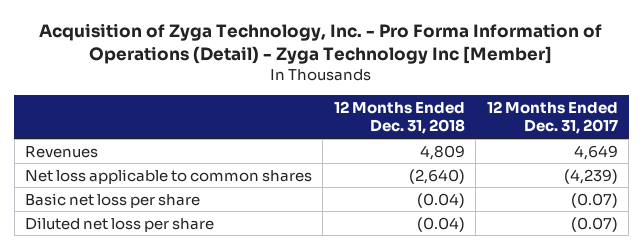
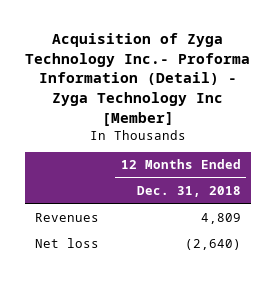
- Acquisition of Zyga Technology, Inc. - Pro Forma Information of Operations (Detail) - Zyga Technology Inc [Member]
+ Acquisition of Zyga Technology Inc.- Proforma Information (Detail) - Zyga Technology Inc [Member]
- | 12 Months Ended Dec. 31, 2018 | 12 Months Ended Dec. 31, 2017
+ | 12 Months Ended Dec. 31, 2018
- Net loss applicable to common shares | (2,640) | (4,239)
- Basic net loss per share | (0.04) | (0.07)
- Diluted net loss per share | (0.04) | (0.07)
+ Net loss | (2,640)

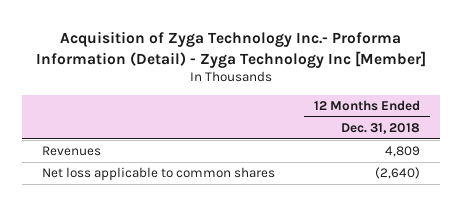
- Net loss | (2,640)
+ Net loss applicable to common shares | (2,640)

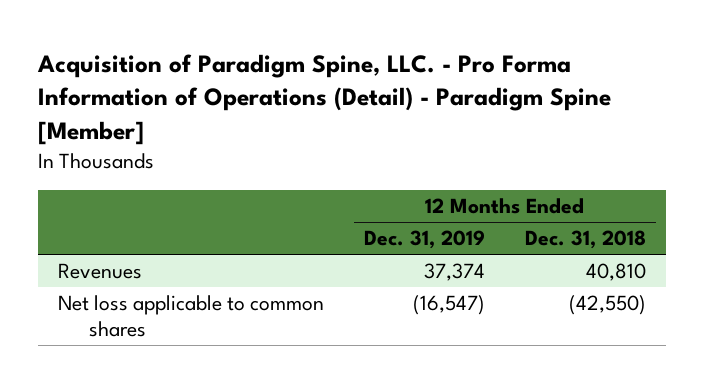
- Acquisition of Zyga Technology Inc.- Proforma Information (Detail) - Zyga Technology Inc [Member]
+ Acquisition of Paradigm Spine, LLC. - Pro Forma Information of Operations (Detail) - Paradigm Spine [Member]
- | 12 Months Ended Dec. 31, 2018
+ | 12 Months Ended Dec. 31, 2019 | 12 Months Ended Dec. 31, 2018
- Revenues | 4,809
- Net loss applicable to common shares | (2,640)
+ Revenues | 37,374 | 40,810
+ Net loss applicable to common shares | (16,547) | (42,550)

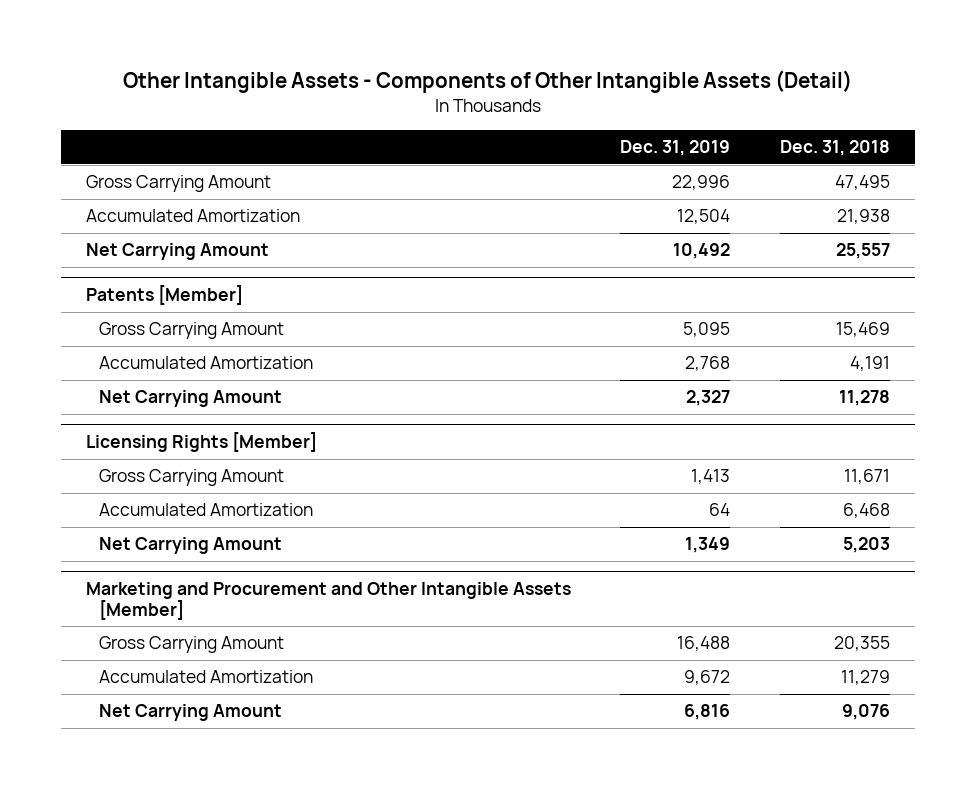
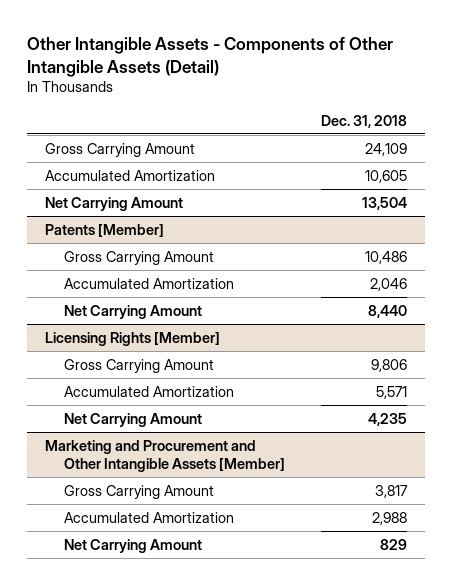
- | Dec. 31, 2019 | Dec. 31, 2018
+ | Dec. 31, 2018
- Gross Carrying Amount | 22,996 | 47,495
- Accumulated Amortization | 12,504 | 21,938
- Net Carrying Amount | 10,492 | 25,557
+ Gross Carrying Amount | 24,109
+ Accumulated Amortization | 10,605
+ Net Carrying Amount | 13,504
@ Patents [Member]
- Gross Carrying Amount | 5,095 | 15,469
- Accumulated Amortization | 2,768 | 4,191
- Net Carrying Amount | 2,327 | 11,278
+ Gross Carrying Amount | 10,486
+ Accumulated Amortization | 2,046
+ Net Carrying Amount | 8,440
@ Licensing Rights [Member]
- Gross Carrying Amount | 1,413 | 11,671
- Accumulated Amortization | 64 | 6,468
- Net Carrying Amount | 1,349 | 5,203
+ Gross Carrying Amount | 9,806
+ Accumulated Amortization | 5,571
+ Net Carrying Amount | 4,235
@ Marketing and Procurement and Other Intangible Assets [Member]
- Gross Carrying Amount | 16,488 | 20,355
- Accumulated Amortization | 9,672 | 11,279
- Net Carrying Amount | 6,816 | 9,076
+ Gross Carrying Amount | 3,817
+ Accumulated Amortization | 2,988
+ Net Carrying Amount | 829

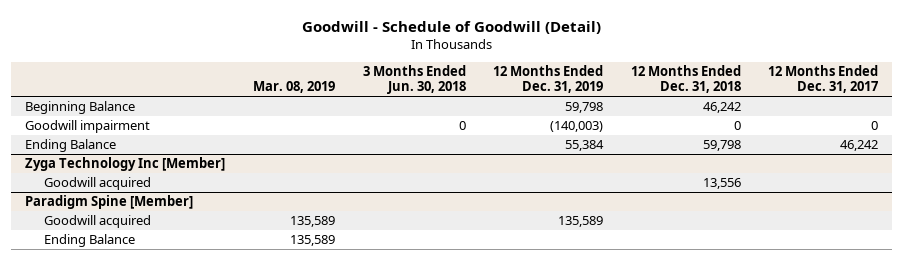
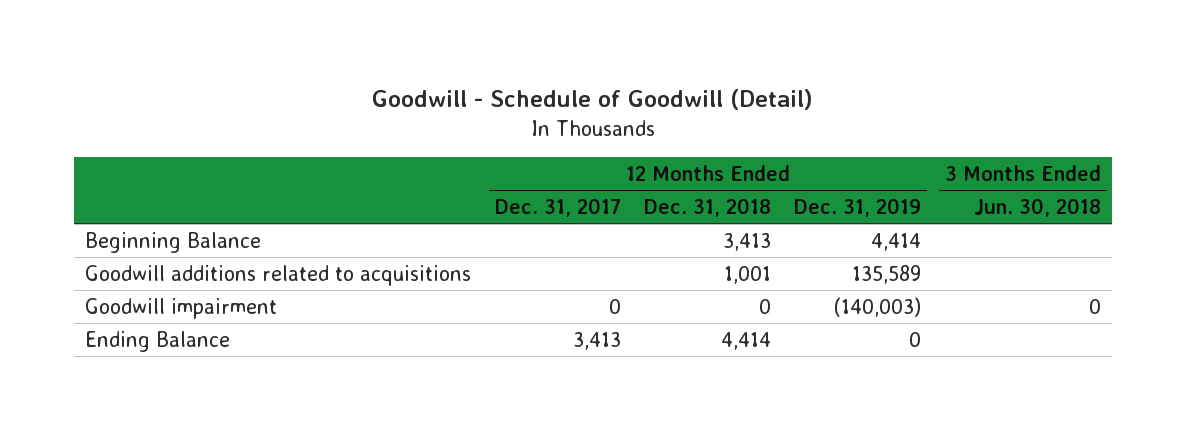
- | Mar. 08, 2019 | 3 Months Ended Jun. 30, 2018 | 12 Months Ended Dec. 31, 2019 | 12 Months Ended Dec. 31, 2018 | 12 Months Ended Dec. 31, 2017
+ | 12 Months Ended Dec. 31, 2017 | 12 Months Ended Dec. 31, 2018 | 12 Months Ended Dec. 31, 2019 | 3 Months Ended Jun. 30, 2018
- Beginning Balance | | | 59,798 | 46,242 |
+ Beginning Balance | | 3,413 | 4,414 |
+ Goodwill additions related to acquisitions | | 1,001 | 135,589 |
- Ending Balance | | | 55,384 | 59,798 | 46,242
- Zyga Technology Inc [Member]
- Goodwill acquired | | | | 13,556 |
- Paradigm Spine [Member]
- Goodwill acquired | 135,589 | | 135,589 | |
- Ending Balance | 135,589 | | | |
+ Ending Balance | 3,413 | 4,414 | 0 |

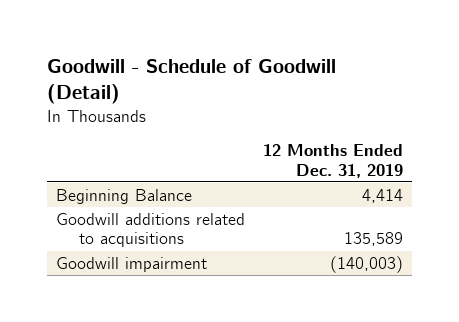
- | 12 Months Ended Dec. 31, 2017 | 12 Months Ended Dec. 31, 2018 | 12 Months Ended Dec. 31, 2019 | 3 Months Ended Jun. 30, 2018
+ | 12 Months Ended Dec. 31, 2019
- Ending Balance | 3,413 | 4,414 | 0 |

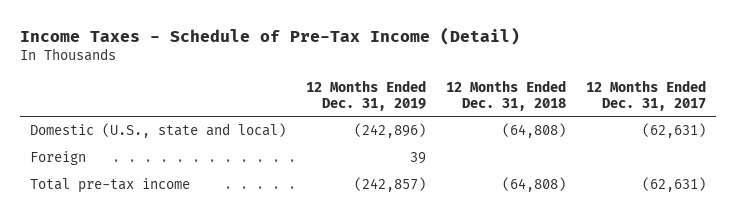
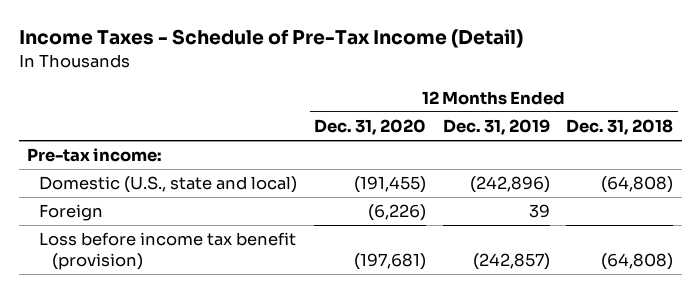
- | 12 Months Ended Dec. 31, 2019 | 12 Months Ended Dec. 31, 2018 | 12 Months Ended Dec. 31, 2017
+ | 12 Months Ended Dec. 31, 2020 | 12 Months Ended Dec. 31, 2019 | 12 Months Ended Dec. 31, 2018
+ Pre-tax income:
- Total pre-tax income | (242,857) | (64,808) | (62,631)
+ Loss before income tax benefit (provision) | (197,681) | (242,857) | (64,808)

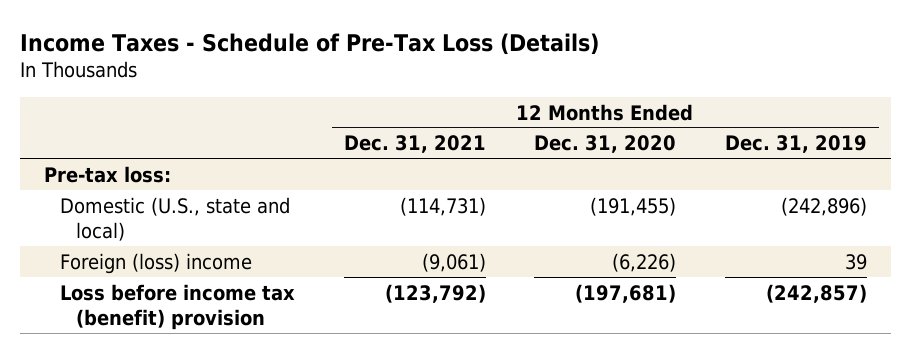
- Income Taxes - Schedule of Pre-Tax Income (Detail)
+ Income Taxes - Schedule of Pre-Tax Loss (Details)
- | 12 Months Ended Dec. 31, 2020 | 12 Months Ended Dec. 31, 2019 | 12 Months Ended Dec. 31, 2018
+ | 12 Months Ended Dec. 31, 2021 | 12 Months Ended Dec. 31, 2020 | 12 Months Ended Dec. 31, 2019
- Pre-tax income:
+ Pre-tax loss:
- Foreign | (6,226) | 39 |
- Loss before income tax benefit (provision) | (197,681) | (242,857) | (64,808)
+ Foreign (loss) income | (9,061) | (6,226) | 39
+ Loss before income tax (benefit) provision | (123,792) | (197,681) | (242,857)

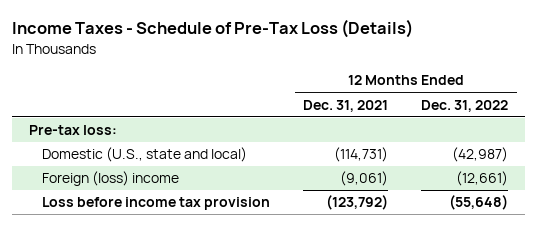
- | 12 Months Ended Dec. 31, 2021 | 12 Months Ended Dec. 31, 2020 | 12 Months Ended Dec. 31, 2019
+ | 12 Months Ended Dec. 31, 2021 | 12 Months Ended Dec. 31, 2022
- Loss before income tax (benefit) provision | (123,792) | (197,681) | (242,857)
+ Loss before income tax provision | (123,792) | (55,648)

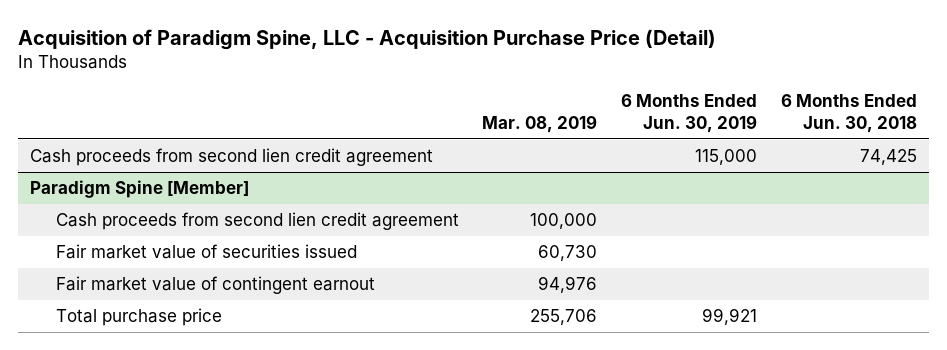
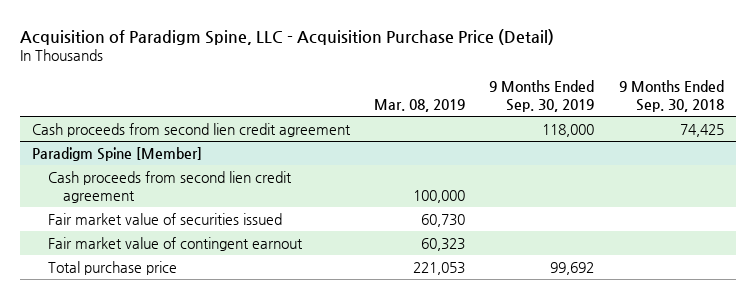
- | Mar. 08, 2019 | 6 Months Ended Jun. 30, 2019 | 6 Months Ended Jun. 30, 2018
+ | Mar. 08, 2019 | 9 Months Ended Sep. 30, 2019 | 9 Months Ended Sep. 30, 2018
@ Paradigm Spine [Member]
- Fair market value of contingent earnout | 94,976 | |
- Total purchase price | 255,706 | 99,921 |
+ Fair market value of contingent earnout | 60,323 | |
+ Total purchase price | 221,053 | 99,692 |

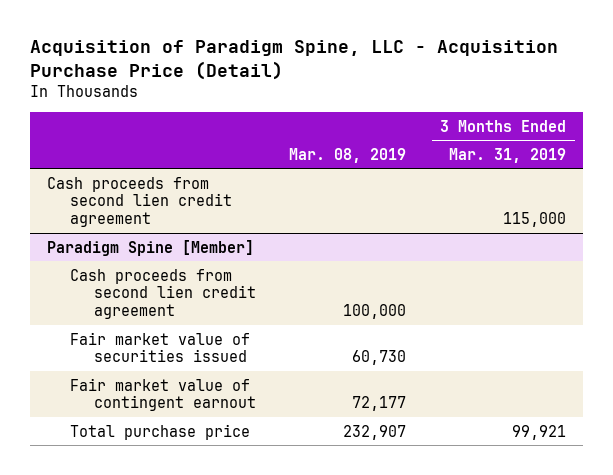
- | Mar. 08, 2019 | 9 Months Ended Sep. 30, 2019 | 9 Months Ended Sep. 30, 2018
+ | Mar. 08, 2019 | 3 Months Ended Mar. 31, 2019
@ Paradigm Spine [Member]
- Fair market value of contingent earnout | 60,323 | |
- Total purchase price | 221,053 | 99,692 |
+ Fair market value of contingent earnout | 72,177 |
+ Total purchase price | 232,907 | 99,921

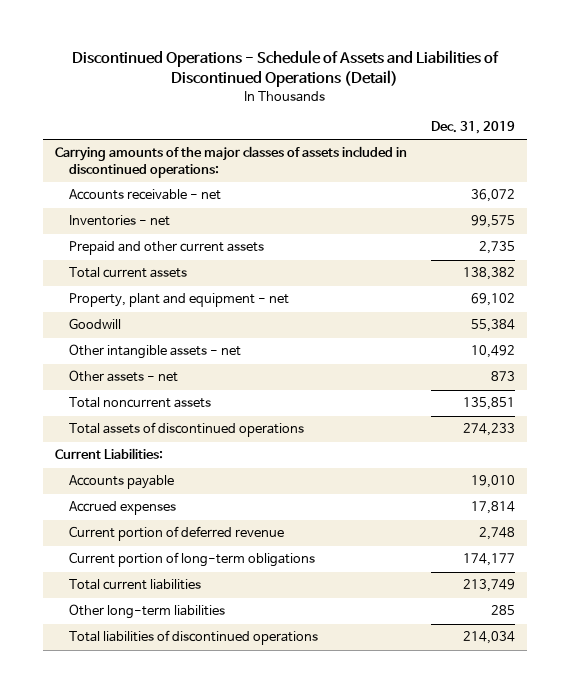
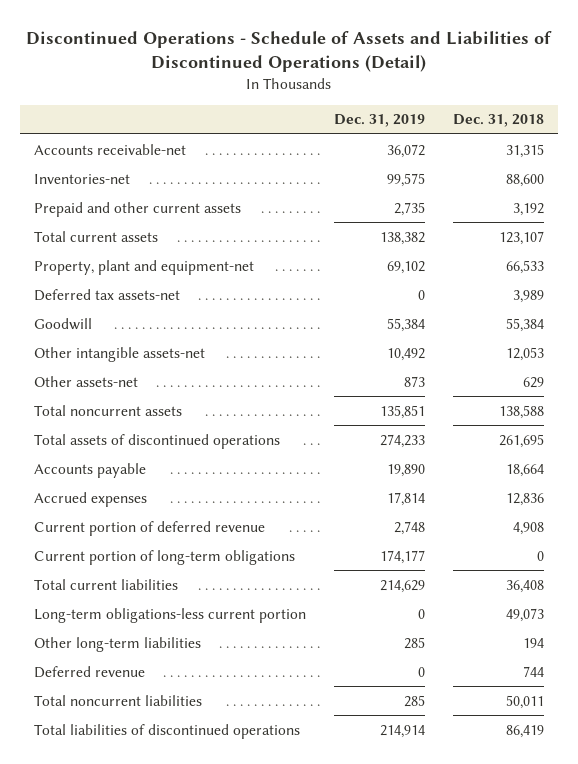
- | Dec. 31, 2019
+ | Dec. 31, 2019 | Dec. 31, 2018
- Carrying amounts of the major classes of assets included in discontinued operations:
- Accounts receivable - net | 36,072
- Inventories - net | 99,575
+ Accounts receivable-net | 36,072 | 31,315
+ Inventories-net | 99,575 | 88,600
- Property, plant and equipment - net | 69,102
+ Property, plant and equipment-net | 69,102 | 66,533
+ Deferred tax assets-net | 0 | 3,989
- Other intangible assets - net | 10,492
- Other assets - net | 873
+ Other intangible assets-net | 10,492 | 12,053
+ Other assets-net | 873 | 629
- Current Liabilities:
- Accounts payable | 19,010
+ Accounts payable | 19,890 | 18,664
- Total current liabilities | 213,749
+ Total current liabilities | 214,629 | 36,408
+ Long-term obligations-less current portion | 0 | 49,073
- Total liabilities of discontinued operations | 214,034
+ Deferred revenue | 0 | 744
+ Total noncurrent liabilities | 285 | 50,011
+ Total liabilities of discontinued operations | 214,914 | 86,419

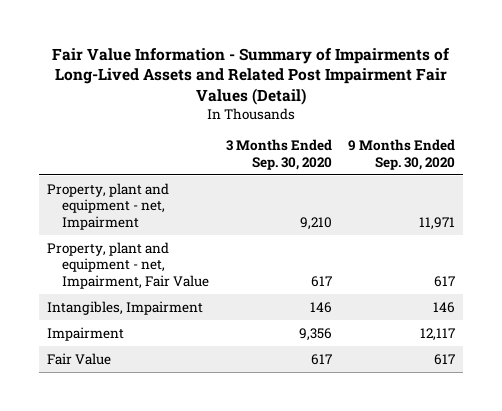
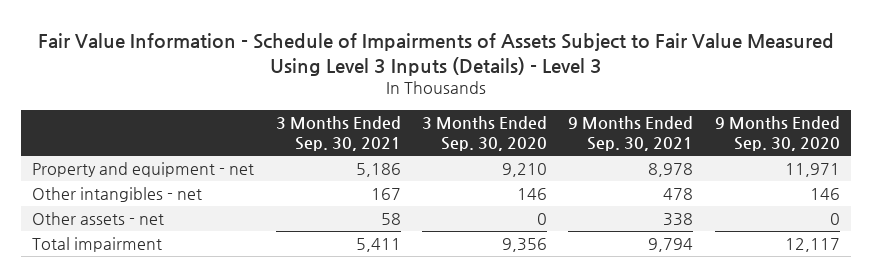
- Fair Value Information - Summary of Impairments of Long-Lived Assets and Related Post Impairment Fair Values (Detail)
+ Fair Value Information - Schedule of Impairments of Assets Subject to Fair Value Measured Using Level 3 Inputs (Details) - Level 3
- | 3 Months Ended Sep. 30, 2020 | 9 Months Ended Sep. 30, 2020
+ | 3 Months Ended Sep. 30, 2021 | 3 Months Ended Sep. 30, 2020 | 9 Months Ended Sep. 30, 2021 | 9 Months Ended Sep. 30, 2020
- Property, plant and equipment - net, Impairment | 9,210 | 11,971
- Property, plant and equipment - net, Impairment, Fair Value | 617 | 617
- Intangibles, Impairment | 146 | 146
- Impairment | 9,356 | 12,117
- Fair Value | 617 | 617
+ Property and equipment - net | 5,186 | 9,210 | 8,978 | 11,971
+ Other intangibles - net | 167 | 146 | 478 | 146
+ Other assets - net | 58 | 0 | 338 | 0
+ Total impairment | 5,411 | 9,356 | 9,794 | 12,117

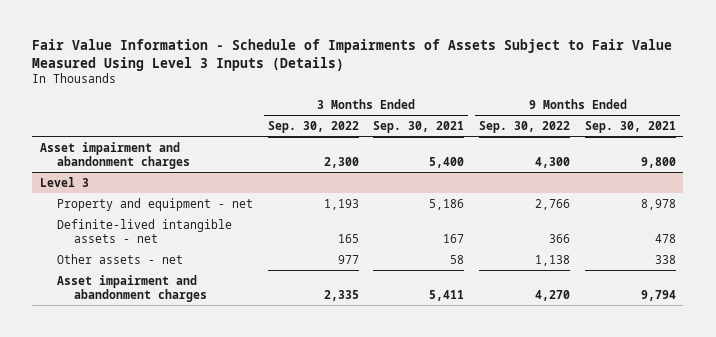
- Fair Value Information - Schedule of Impairments of Assets Subject to Fair Value Measured Using Level 3 Inputs (Details) - Level 3
+ Fair Value Information - Schedule of Impairments of Assets Subject to Fair Value Measured Using Level 3 Inputs (Details)
- | 3 Months Ended Sep. 30, 2021 | 3 Months Ended Sep. 30, 2020 | 9 Months Ended Sep. 30, 2021 | 9 Months Ended Sep. 30, 2020
+ | 3 Months Ended Sep. 30, 2022 | 3 Months Ended Sep. 30, 2021 | 9 Months Ended Sep. 30, 2022 | 9 Months Ended Sep. 30, 2021
+ Asset impairment and abandonment charges | 2,300 | 5,400 | 4,300 | 9,800
+ Level 3
- Other intangibles - net | 167 | 146 | 478 | 146
+ Definite-lived intangible assets - net | 165 | 167 | 366 | 478
- Total impairment | 5,411 | 9,356 | 9,794 | 12,117
+ Asset impairment and abandonment charges | 2,335 | 5,411 | 4,270 | 9,794

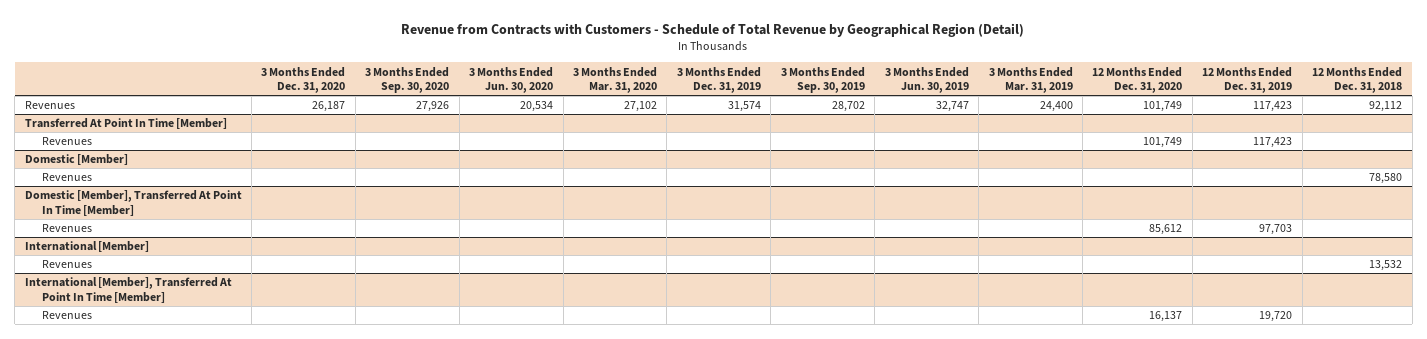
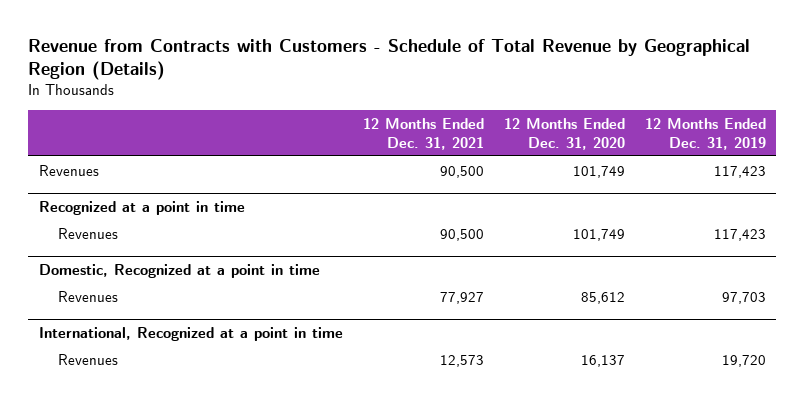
- Revenue from Contracts with Customers - Schedule of Total Revenue by Geographical Region (Detail)
+ Revenue from Contracts with Customers - Schedule of Total Revenue by Geographical Region (Details)
- | 3 Months Ended Dec. 31, 2020 | 3 Months Ended Sep. 30, 2020 | 3 Months Ended Jun. 30, 2020 | 3 Months Ended Mar. 31, 2020 | 3 Months Ended Dec. 31, 2019 | 3 Months Ended Sep. 30, 2019 | 3 Months Ended Jun. 30, 2019 | 3 Months Ended Mar. 31, 2019 | 12 Months Ended Dec. 31, 2020 | 12 Months Ended Dec. 31, 2019 | 12 Months Ended Dec. 31, 2018
+ | 12 Months Ended Dec. 31, 2021 | 12 Months Ended Dec. 31, 2020 | 12 Months Ended Dec. 31, 2019
- Transferred At Point In Time [Member]
+ Recognized at a point in time
- Domestic [Member]
- Revenues | | | | | | | | | | | 78,580
- Domestic [Member], Transferred At Point In Time [Member]
+ Domestic, Recognized at a point in time
- International [Member]
- Revenues | | | | | | | | | | | 13,532
- International [Member], Transferred At Point In Time [Member]
+ International, Recognized at a point in time

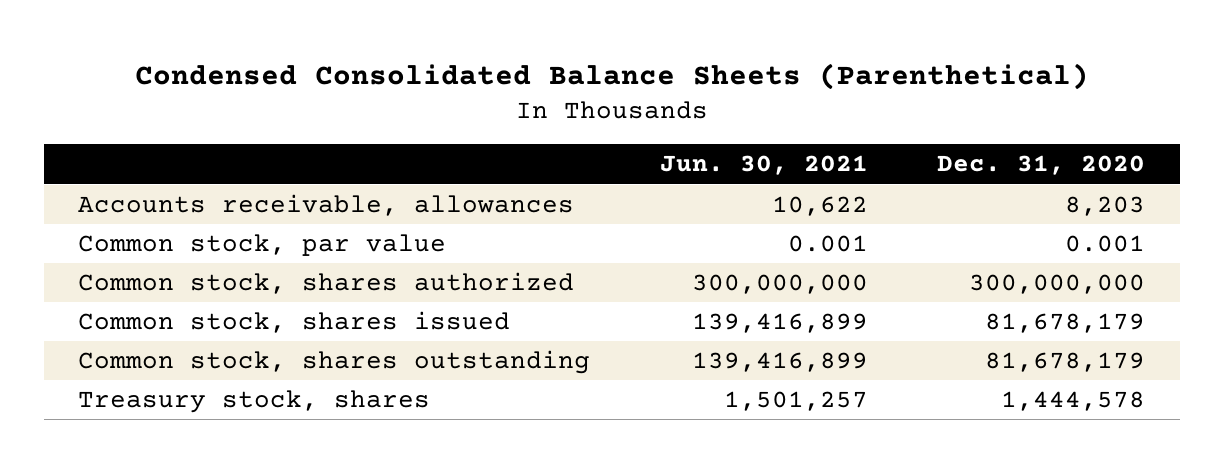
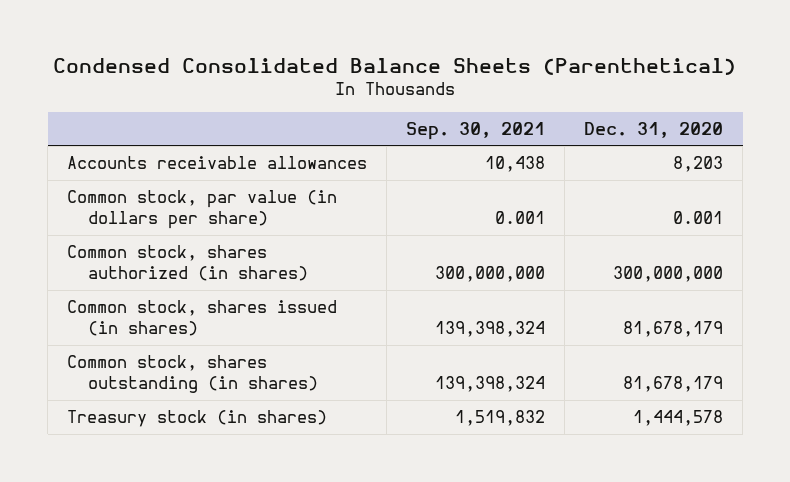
- | Jun. 30, 2021 | Dec. 31, 2020
+ | Sep. 30, 2021 | Dec. 31, 2020
- Accounts receivable, allowances | 10,622 | 8,203
- Common stock, par value | 0.001 | 0.001
- Common stock, shares authorized | 300,000,000 | 300,000,000
- Common stock, shares issued | 139,416,899 | 81,678,179
- Common stock, shares outstanding | 139,416,899 | 81,678,179
- Treasury stock, shares | 1,501,257 | 1,444,578
+ Accounts receivable allowances | 10,438 | 8,203
+ Common stock, par value (in dollars per share) | 0.001 | 0.001
+ Common stock, shares authorized (in shares) | 300,000,000 | 300,000,000
+ Common stock, shares issued (in shares) | 139,398,324 | 81,678,179
+ Common stock, shares outstanding (in shares) | 139,398,324 | 81,678,179
+ Treasury stock (in shares) | 1,519,832 | 1,444,578

